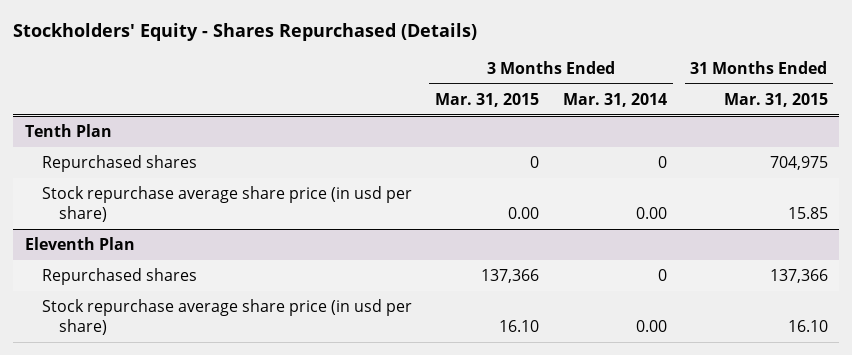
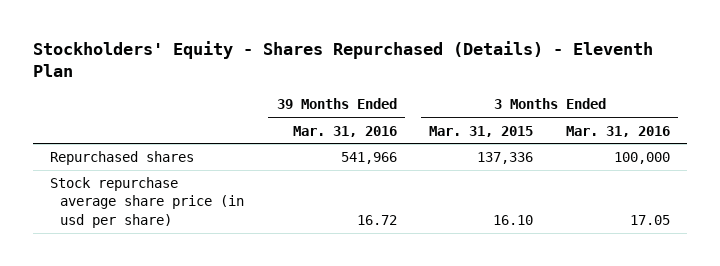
- Stockholders' Equity - Shares Repurchased (Details)
+ Stockholders' Equity - Shares Repurchased (Details) - Eleventh Plan
- | 3 Months Ended Mar. 31, 2015 | 3 Months Ended Mar. 31, 2014 | 31 Months Ended Mar. 31, 2015
+ | 39 Months Ended Mar. 31, 2016 | 3 Months Ended Mar. 31, 2015 | 3 Months Ended Mar. 31, 2016
- Tenth Plan
- Repurchased shares | 0 | 0 | 704,975
- Stock repurchase average share price (in usd per share) | 0.00 | 0.00 | 15.85
- Eleventh Plan
- Repurchased shares | 137,366 | 0 | 137,366
+ Repurchased shares | 541,966 | 137,336 | 100,000

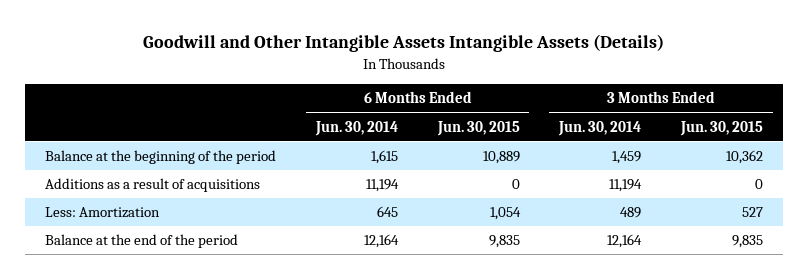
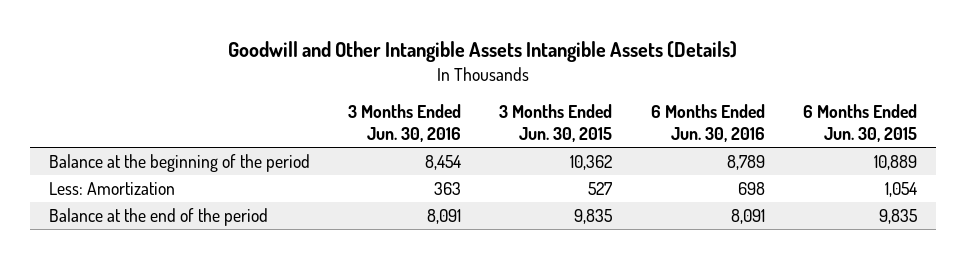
- | 6 Months Ended Jun. 30, 2014 | 6 Months Ended Jun. 30, 2015 | 3 Months Ended Jun. 30, 2014 | 3 Months Ended Jun. 30, 2015
+ | 3 Months Ended Jun. 30, 2016 | 3 Months Ended Jun. 30, 2015 | 6 Months Ended Jun. 30, 2016 | 6 Months Ended Jun. 30, 2015
- Additions as a result of acquisitions | 11,194 | 0 | 11,194 | 0

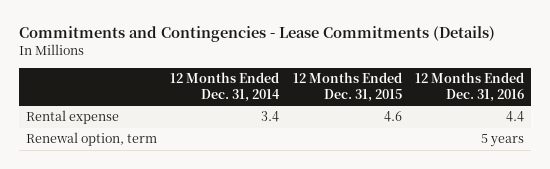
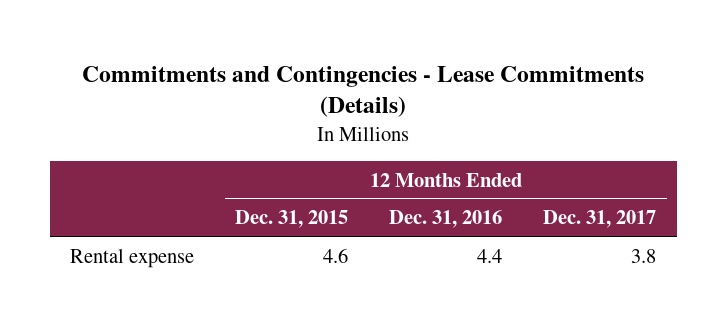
- | 12 Months Ended Dec. 31, 2014 | 12 Months Ended Dec. 31, 2015 | 12 Months Ended Dec. 31, 2016
+ | 12 Months Ended Dec. 31, 2015 | 12 Months Ended Dec. 31, 2016 | 12 Months Ended Dec. 31, 2017
- Renewal option, term | | | 5 years

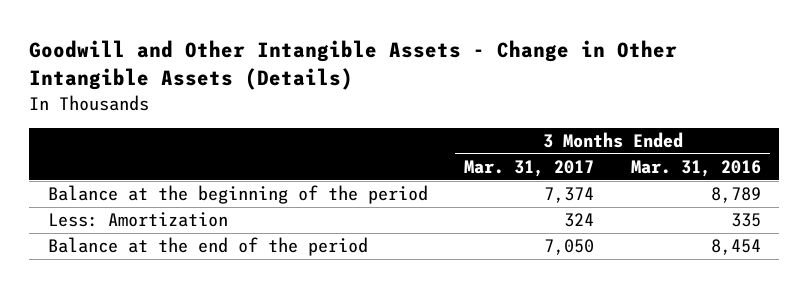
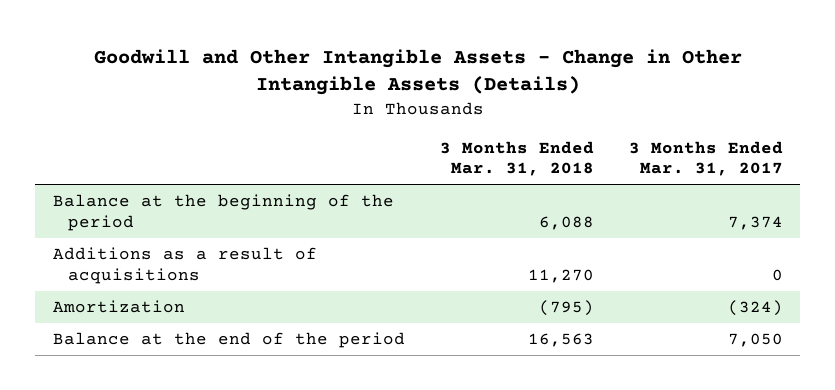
- | 3 Months Ended Mar. 31, 2017 | 3 Months Ended Mar. 31, 2016
+ | 3 Months Ended Mar. 31, 2018 | 3 Months Ended Mar. 31, 2017
- Less: Amortization | 324 | 335
+ Additions as a result of acquisitions | 11,270 | 0
+ Amortization | (795) | (324)

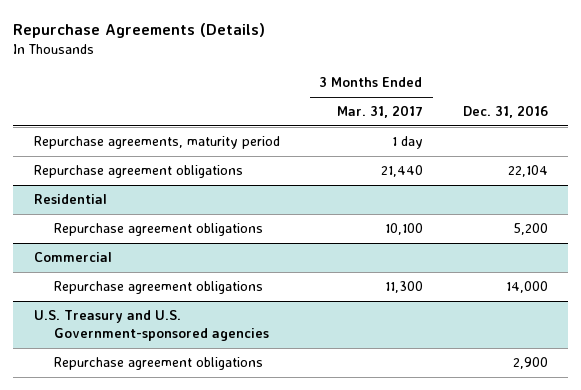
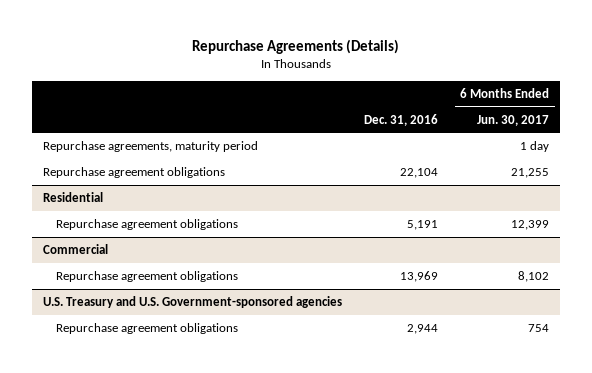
- | 3 Months Ended Mar. 31, 2017 | Dec. 31, 2016
+ | Dec. 31, 2016 | 6 Months Ended Jun. 30, 2017
@ Residential
- Repurchase agreement obligations | 10,100 | 5,200
+ Repurchase agreement obligations | 5,191 | 12,399
@ Commercial
- Repurchase agreement obligations | 11,300 | 14,000
+ Repurchase agreement obligations | 13,969 | 8,102
@ U.S. Treasury and U.S. Government-sponsored agencies
- Repurchase agreement obligations | | 2,900
+ Repurchase agreement obligations | 2,944 | 754

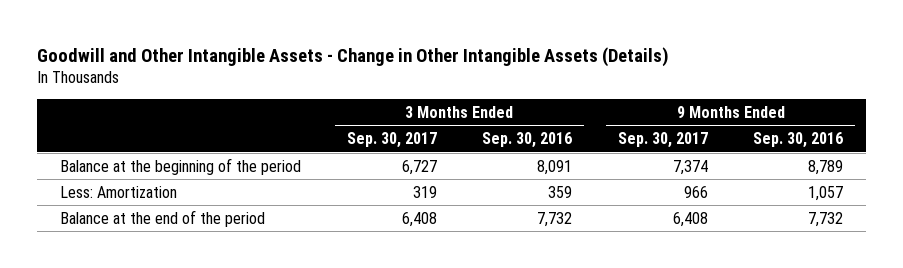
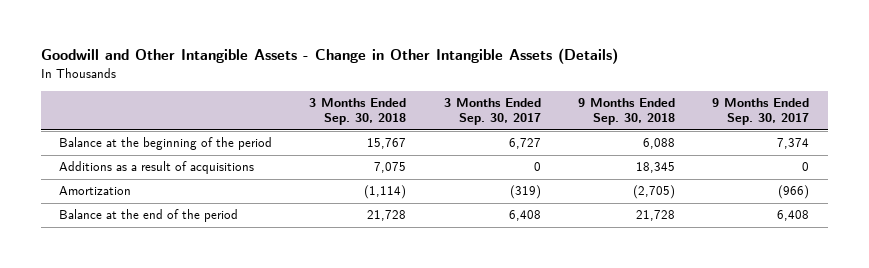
- | 3 Months Ended Sep. 30, 2017 | 3 Months Ended Sep. 30, 2016 | 9 Months Ended Sep. 30, 2017 | 9 Months Ended Sep. 30, 2016
+ | 3 Months Ended Sep. 30, 2018 | 3 Months Ended Sep. 30, 2017 | 9 Months Ended Sep. 30, 2018 | 9 Months Ended Sep. 30, 2017
- Less: Amortization | 319 | 359 | 966 | 1,057
+ Additions as a result of acquisitions | 7,075 | 0 | 18,345 | 0
+ Amortization | (1,114) | (319) | (2,705) | (966)

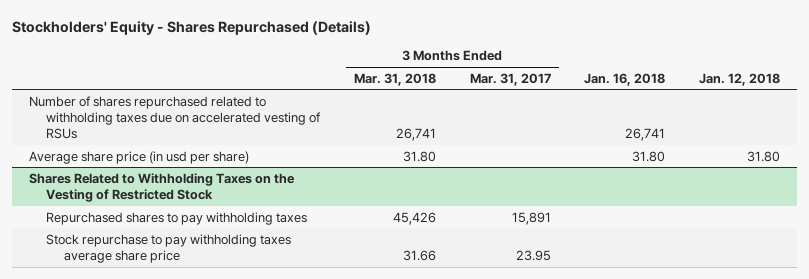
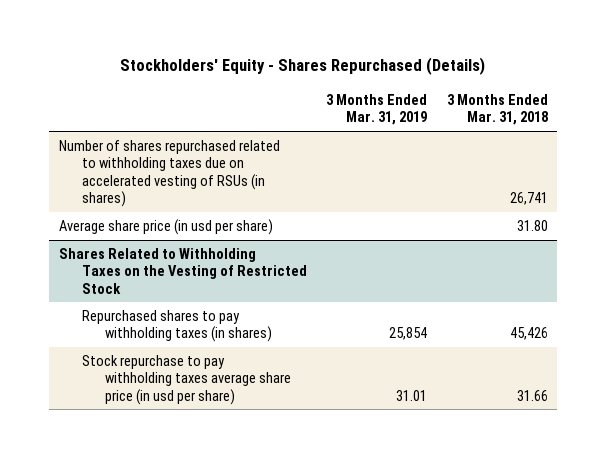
- | 3 Months Ended Mar. 31, 2018 | 3 Months Ended Mar. 31, 2017 | Jan. 16, 2018 | Jan. 12, 2018
+ | 3 Months Ended Mar. 31, 2019 | 3 Months Ended Mar. 31, 2018
- Number of shares repurchased related to withholding taxes due on accelerated vesting of RSUs | 26,741 | | 26,741 |
+ Number of shares repurchased related to withholding taxes due on accelerated vesting of RSUs (in shares) | | 26,741
@ Shares Related to Withholding Taxes on the Vesting of Restricted Stock
- Repurchased shares to pay withholding taxes | 45,426 | 15,891 | |
- Stock repurchase to pay withholding taxes average share price | 31.66 | 23.95 | |
+ Repurchased shares to pay withholding taxes (in shares) | 25,854 | 45,426
+ Stock repurchase to pay withholding taxes average share price (in usd per share) | 31.01 | 31.66

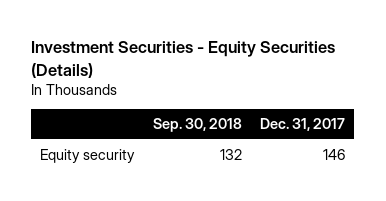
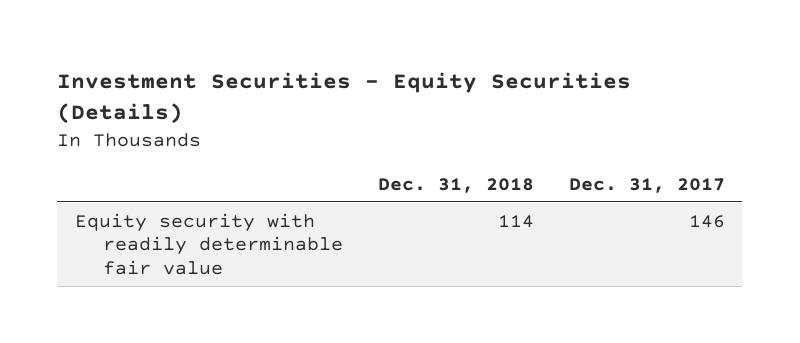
- | Sep. 30, 2018 | Dec. 31, 2017
+ | Dec. 31, 2018 | Dec. 31, 2017
- Equity security | 132 | 146
+ Equity security with readily determinable fair value | 114 | 146

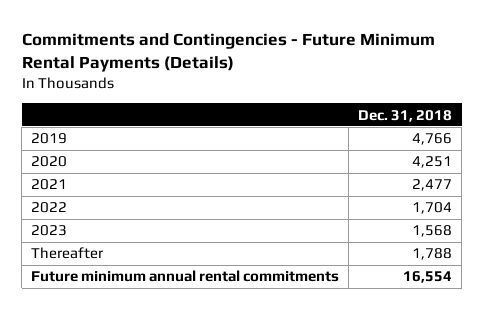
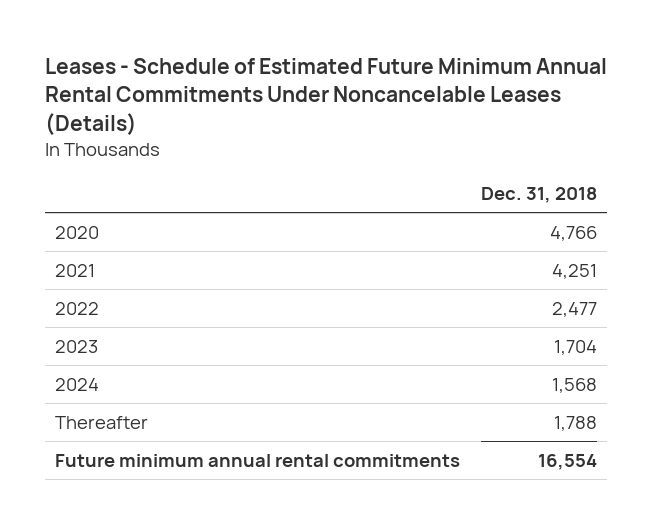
- Commitments and Contingencies - Future Minimum Rental Payments (Details)
+ Leases - Schedule of Estimated Future Minimum Annual Rental Commitments Under Noncancelable Leases (Details)
- 2019 | 4,766
- 2020 | 4,251
- 2021 | 2,477
- 2022 | 1,704
- 2023 | 1,568
+ 2020 | 4,766
+ 2021 | 4,251
+ 2022 | 2,477
+ 2023 | 1,704
+ 2024 | 1,568

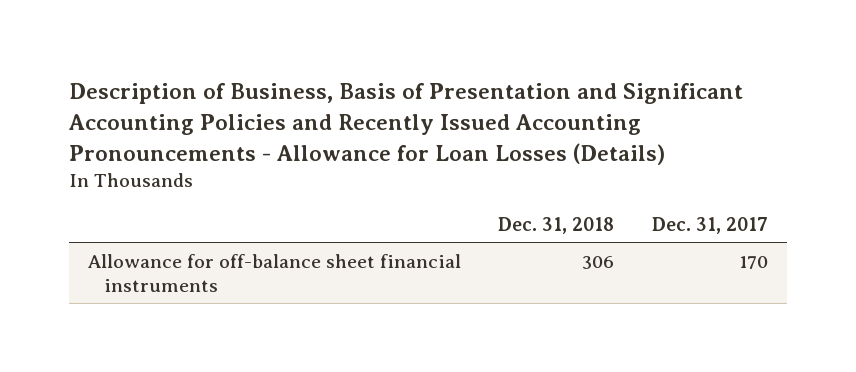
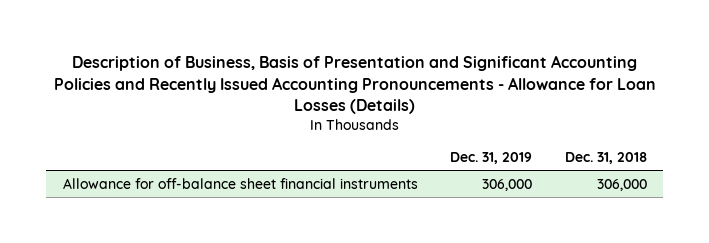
- | Dec. 31, 2018 | Dec. 31, 2017
+ | Dec. 31, 2019 | Dec. 31, 2018
- Allowance for off-balance sheet financial instruments | 306 | 170
+ Allowance for off-balance sheet financial instruments | 306,000 | 306,000

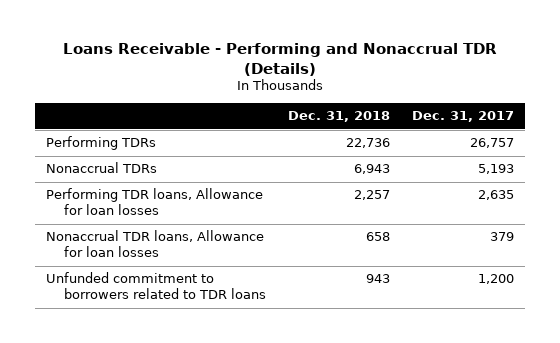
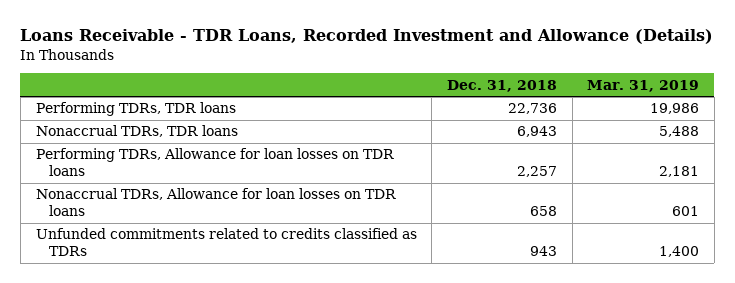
- Loans Receivable - Performing and Nonaccrual TDR (Details)
+ Loans Receivable - TDR Loans, Recorded Investment and Allowance (Details)
- | Dec. 31, 2018 | Dec. 31, 2017
+ | Dec. 31, 2018 | Mar. 31, 2019
- Performing TDRs | 22,736 | 26,757
- Nonaccrual TDRs | 6,943 | 5,193
- Performing TDR loans, Allowance for loan losses | 2,257 | 2,635
- Nonaccrual TDR loans, Allowance for loan losses | 658 | 379
- Unfunded commitment to borrowers related to TDR loans | 943 | 1,200
+ Performing TDRs, TDR loans | 22,736 | 19,986
+ Nonaccrual TDRs, TDR loans | 6,943 | 5,488
+ Performing TDRs, Allowance for loan losses on TDR loans | 2,257 | 2,181
+ Nonaccrual TDRs, Allowance for loan losses on TDR loans | 658 | 601
+ Unfunded commitments related to credits classified as TDRs | 943 | 1,400

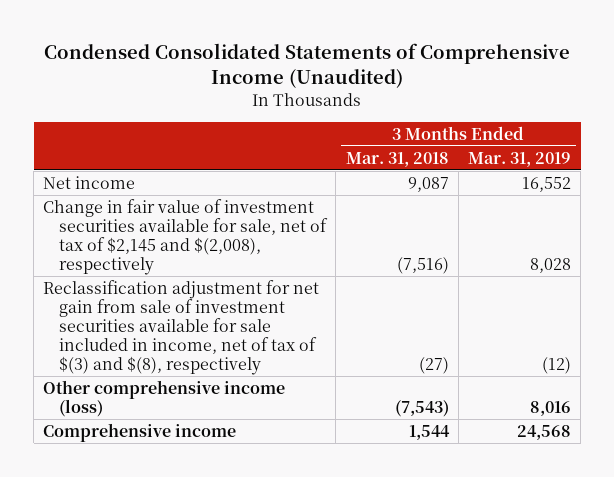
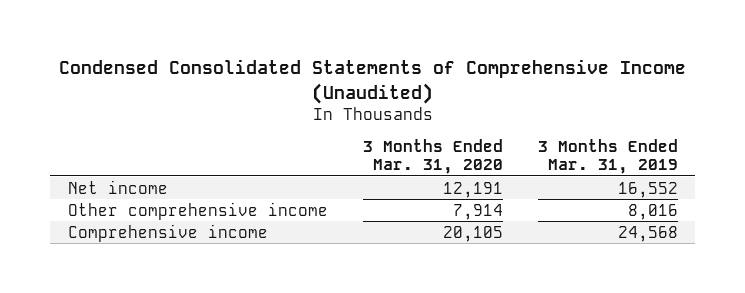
- | 3 Months Ended Mar. 31, 2018 | 3 Months Ended Mar. 31, 2019
+ | 3 Months Ended Mar. 31, 2020 | 3 Months Ended Mar. 31, 2019
- Change in fair value of investment securities available for sale, net of tax of $2,145 and $(2,008), respectively | (7,516) | 8,028
- Reclassification adjustment for net gain from sale of investment securities available for sale included in income, net of tax of $(3) and $(8), respectively | (27) | (12)
- Other comprehensive income (loss) | (7,543) | 8,016
+ Other comprehensive income | 7,914 | 8,016

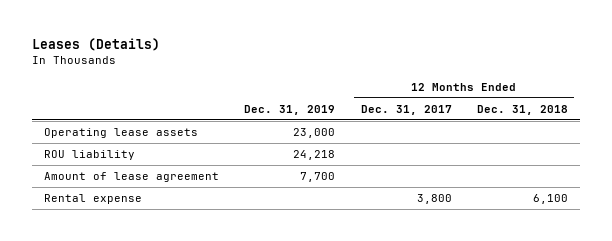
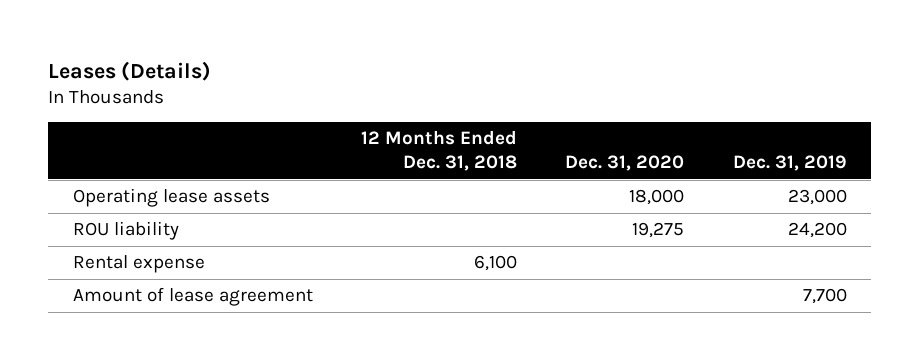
- | Dec. 31, 2019 | 12 Months Ended Dec. 31, 2017 | 12 Months Ended Dec. 31, 2018
+ | 12 Months Ended Dec. 31, 2018 | Dec. 31, 2020 | Dec. 31, 2019
- ROU liability | 24,218 | |
+ ROU liability | | 19,275 | 24,200
moved down: Amount of lease agreement | | | 7,700

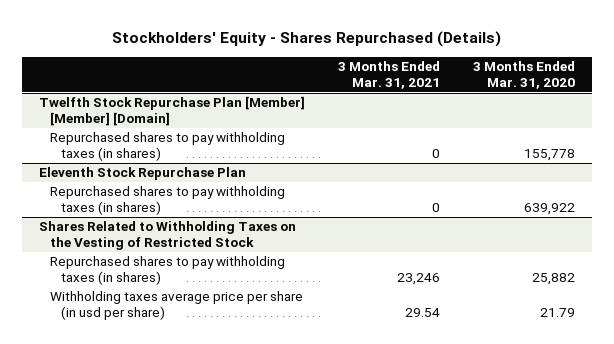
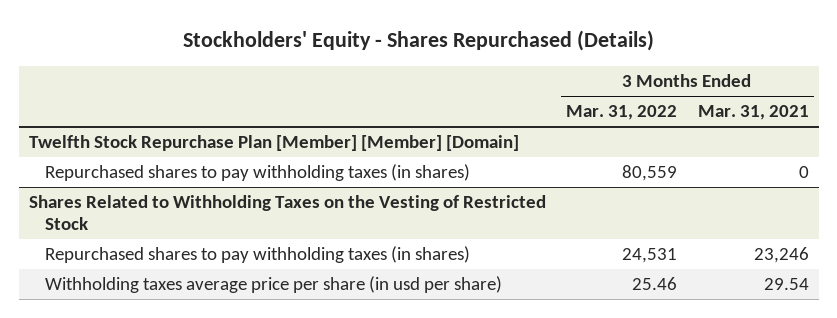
- | 3 Months Ended Mar. 31, 2021 | 3 Months Ended Mar. 31, 2020
+ | 3 Months Ended Mar. 31, 2022 | 3 Months Ended Mar. 31, 2021
- Eleventh Stock Repurchase Plan
- Repurchased shares to pay withholding taxes (in shares) | 0 | 639,922

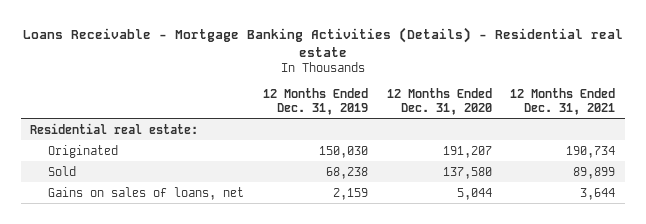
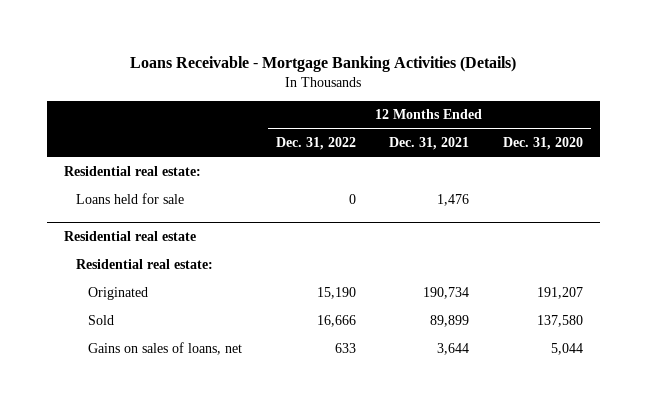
- Loans Receivable - Mortgage Banking Activities (Details) - Residential real estate
+ Loans Receivable - Mortgage Banking Activities (Details)
- | 12 Months Ended Dec. 31, 2019 | 12 Months Ended Dec. 31, 2020 | 12 Months Ended Dec. 31, 2021
+ | 12 Months Ended Dec. 31, 2022 | 12 Months Ended Dec. 31, 2021 | 12 Months Ended Dec. 31, 2020
+ Loans held for sale | 0 | 1,476 |
+ Residential real estate
+ Residential real estate:

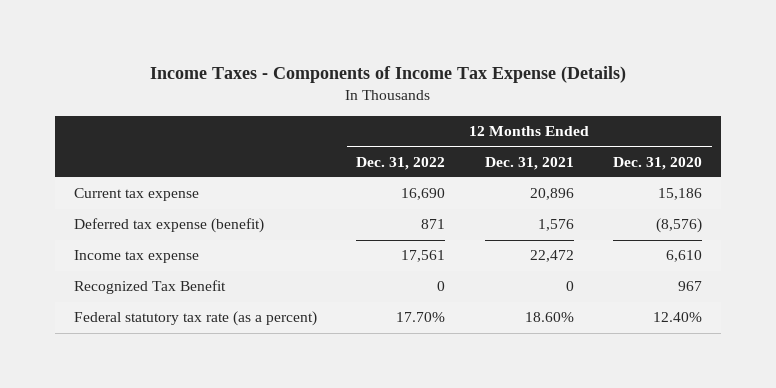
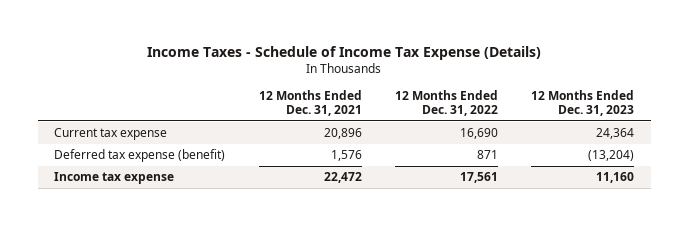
- Income Taxes - Components of Income Tax Expense (Details)
+ Income Taxes - Schedule of Income Tax Expense (Details)
- | 12 Months Ended Dec. 31, 2022 | 12 Months Ended Dec. 31, 2021 | 12 Months Ended Dec. 31, 2020
+ | 12 Months Ended Dec. 31, 2021 | 12 Months Ended Dec. 31, 2022 | 12 Months Ended Dec. 31, 2023
- Recognized Tax Benefit | 0 | 0 | 967
- Federal statutory tax rate (as a percent) | 17.70% | 18.60% | 12.40%

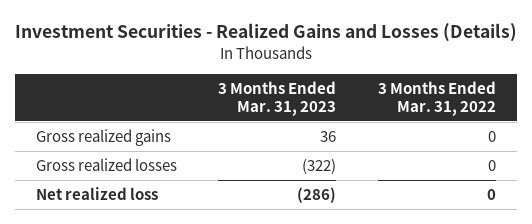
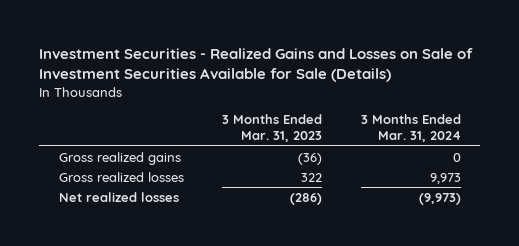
- Investment Securities - Realized Gains and Losses (Details)
+ Investment Securities - Realized Gains and Losses on Sale of Investment Securities Available for Sale (Details)
- | 3 Months Ended Mar. 31, 2023 | 3 Months Ended Mar. 31, 2022
+ | 3 Months Ended Mar. 31, 2023 | 3 Months Ended Mar. 31, 2024
- Gross realized gains | 36 | 0
- Gross realized losses | (322) | 0
- Net realized loss | (286) | 0
+ Gross realized gains | (36) | 0
+ Gross realized losses | 322 | 9,973
+ Net realized losses | (286) | (9,973)

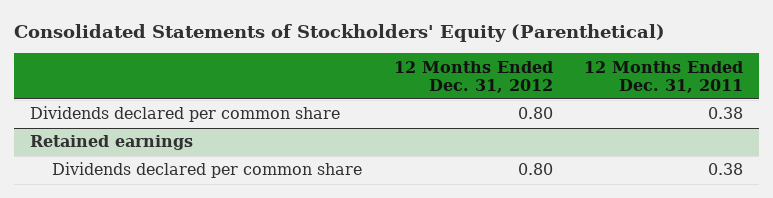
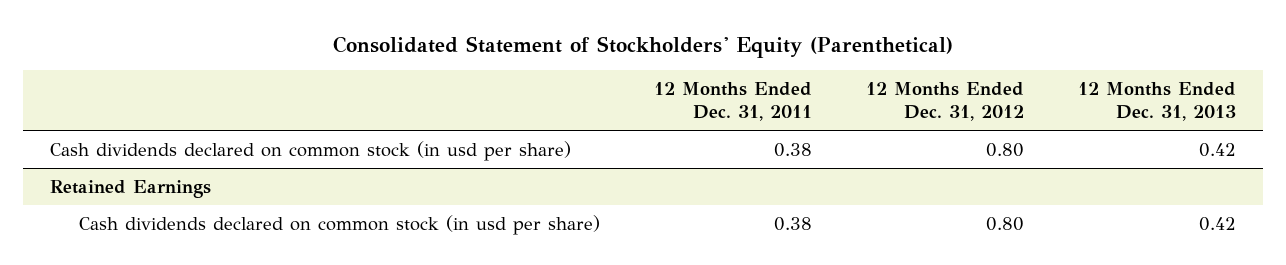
- Consolidated Statements of Stockholders' Equity (Parenthetical)
+ Consolidated Statement of Stockholders' Equity (Parenthetical)
- | 12 Months Ended Dec. 31, 2012 | 12 Months Ended Dec. 31, 2011
+ | 12 Months Ended Dec. 31, 2011 | 12 Months Ended Dec. 31, 2012 | 12 Months Ended Dec. 31, 2013
- Dividends declared per common share | 0.80 | 0.38
- Retained earnings
- Dividends declared per common share | 0.80 | 0.38
+ Cash dividends declared on common stock (in usd per share) | 0.38 | 0.80 | 0.42
+ Retained Earnings
+ Cash dividends declared on common stock (in usd per share) | 0.38 | 0.80 | 0.42

